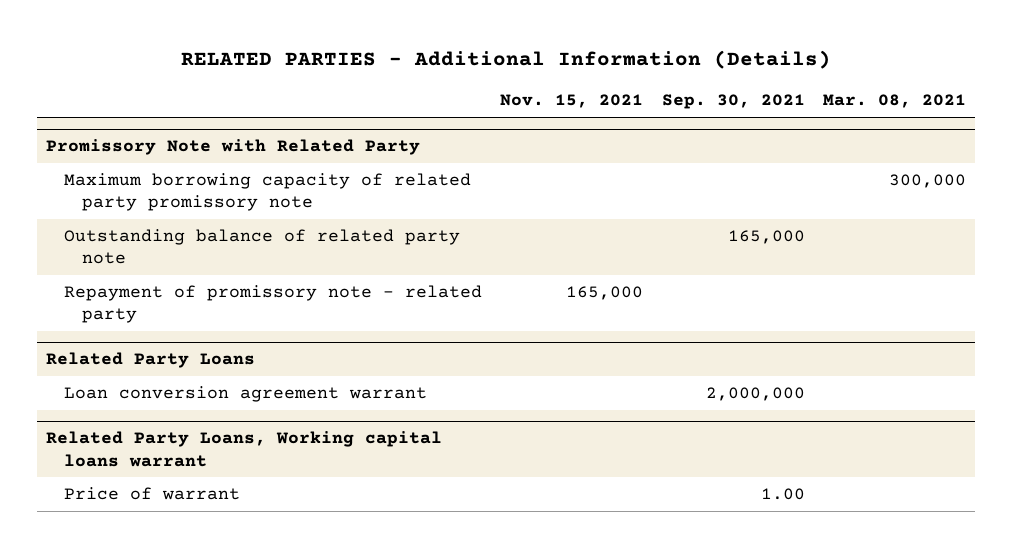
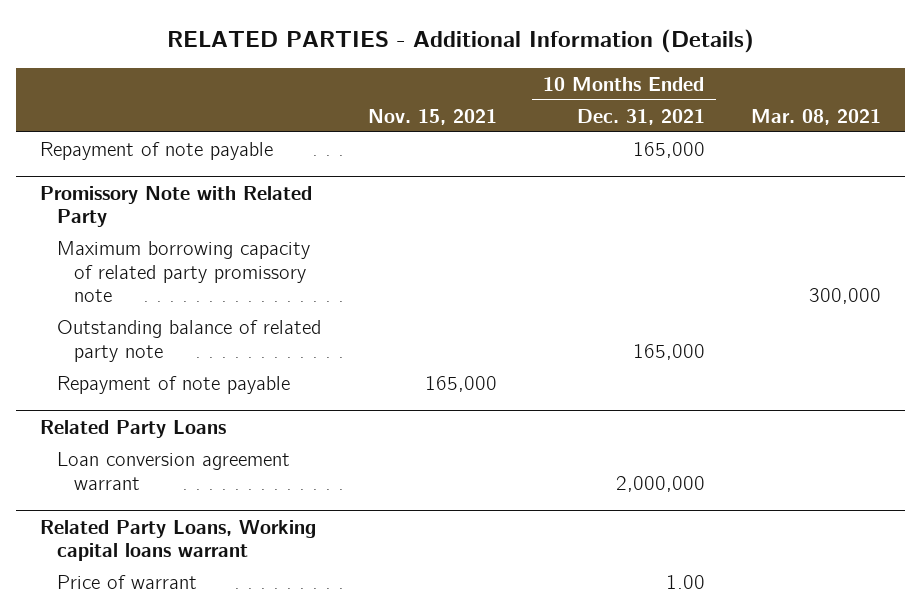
- | Nov. 15, 2021 | Sep. 30, 2021 | Mar. 08, 2021
+ | Nov. 15, 2021 | 10 Months Ended Dec. 31, 2021 | Mar. 08, 2021
+ Repayment of note payable | | 165,000 |
@ Promissory Note with Related Party
- Repayment of promissory note - related party | 165,000 | |
+ Repayment of note payable | 165,000 | |

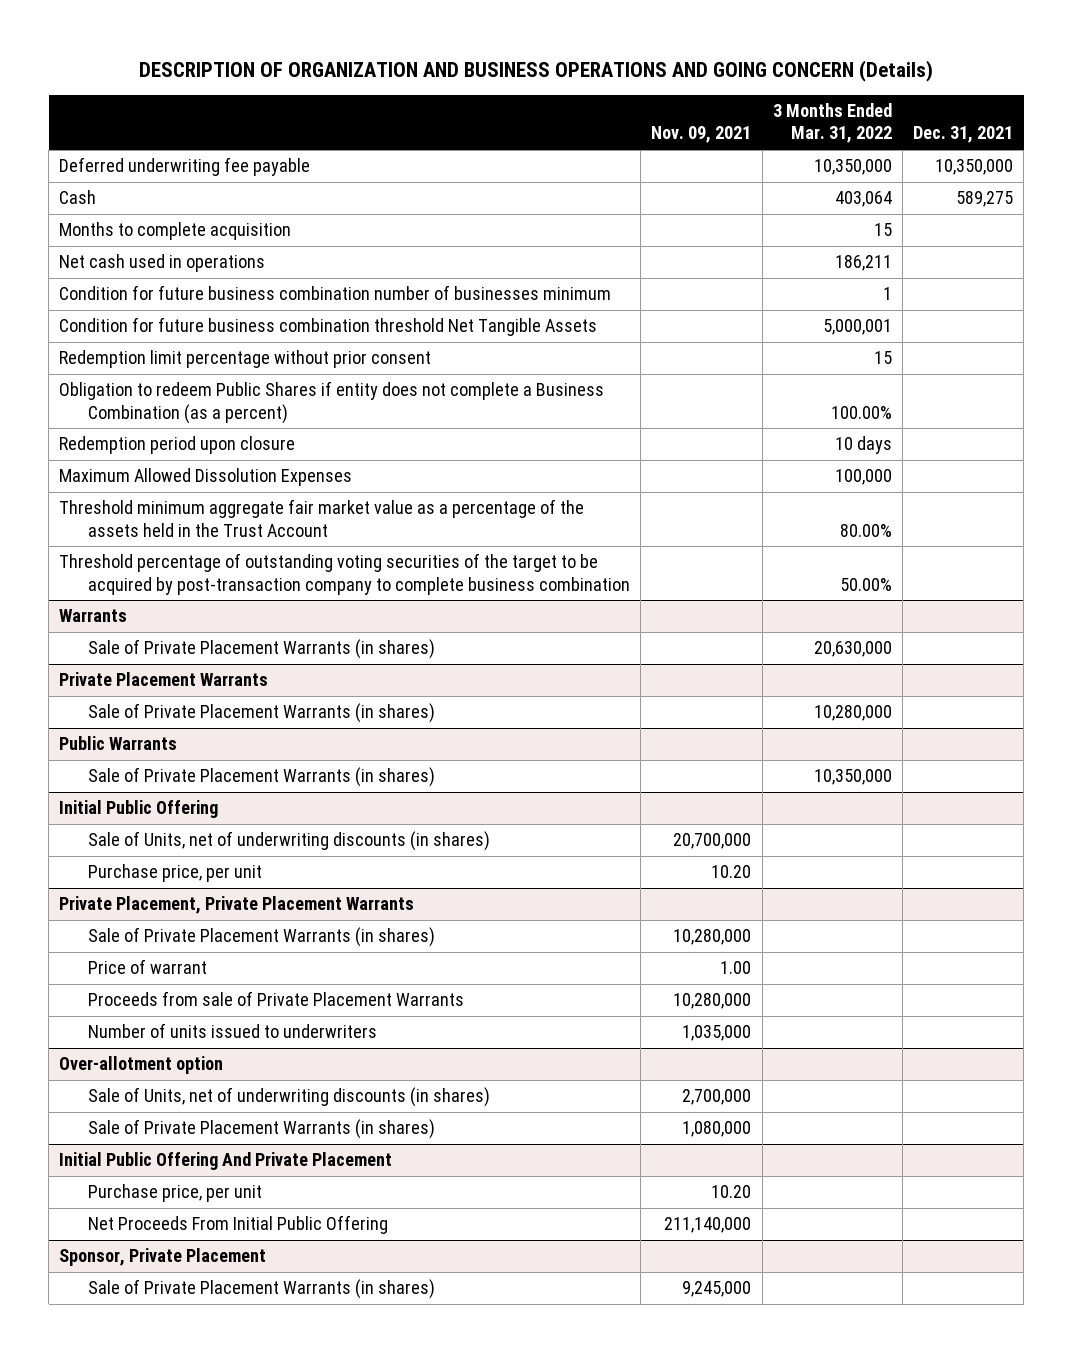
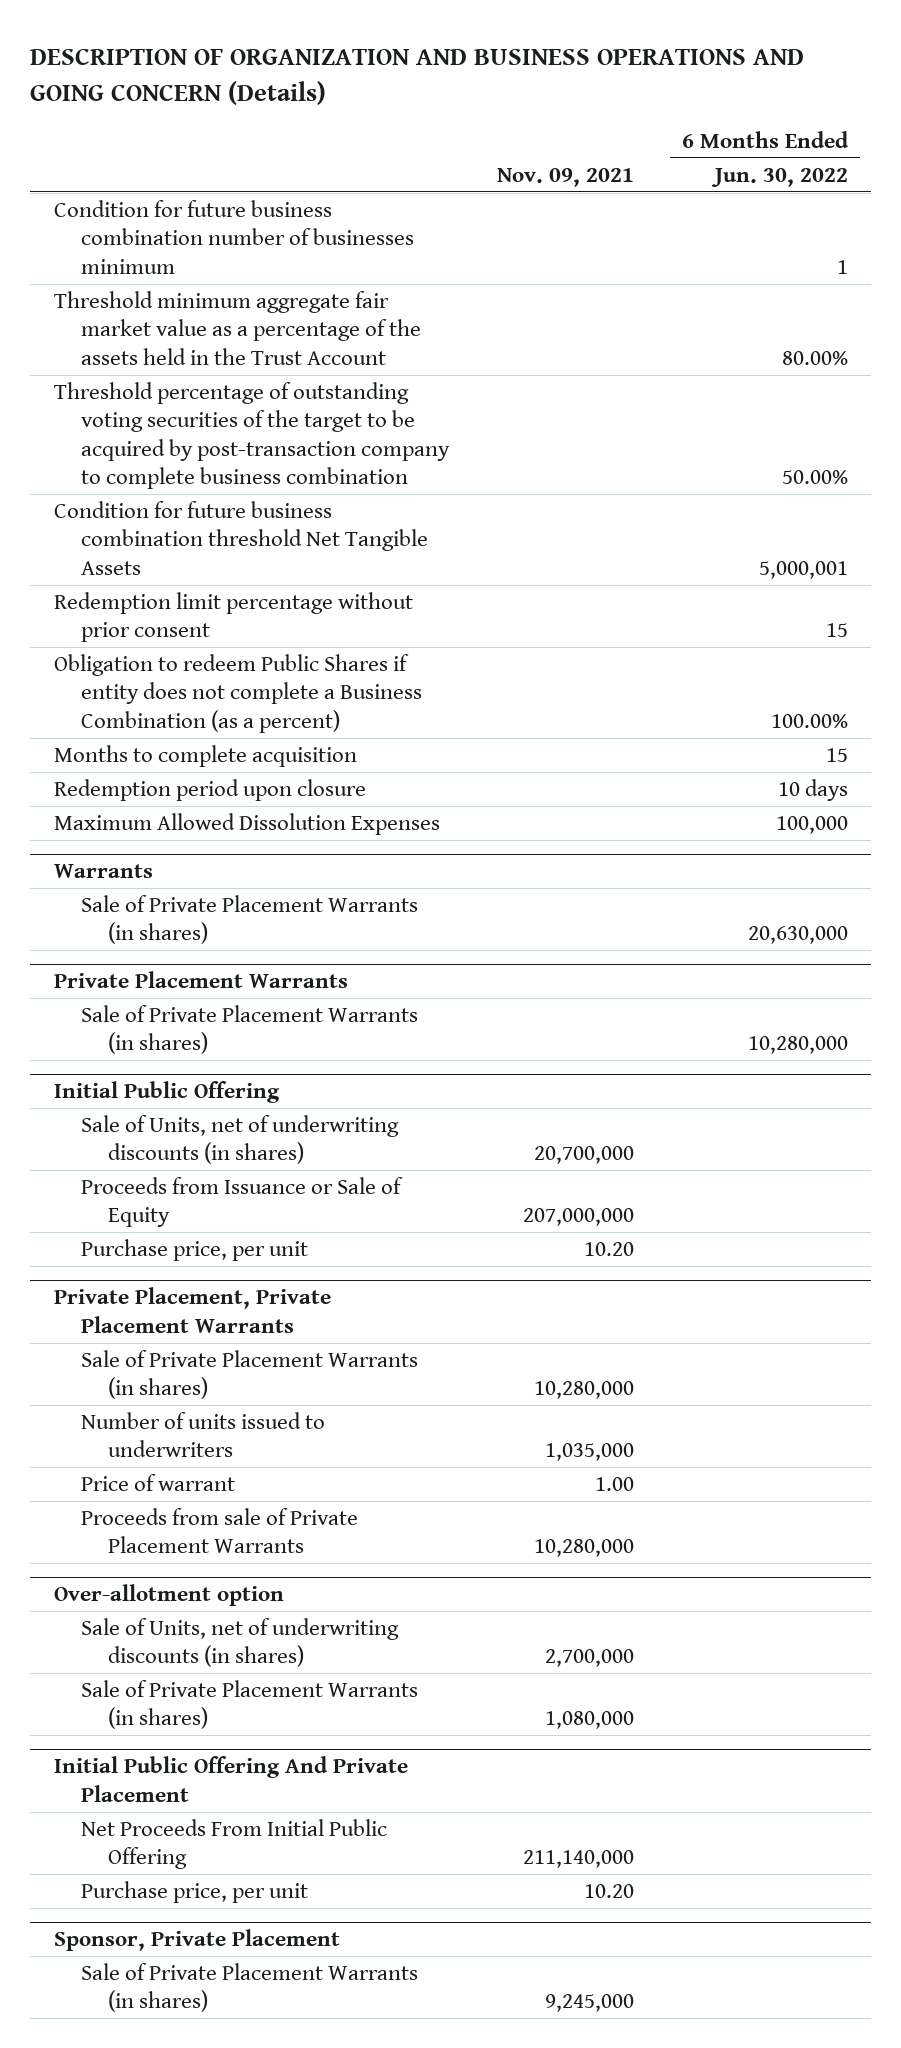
- | Nov. 09, 2021 | 3 Months Ended Mar. 31, 2022 | Dec. 31, 2021
+ | Nov. 09, 2021 | 6 Months Ended Jun. 30, 2022
- Deferred underwriting fee payable | | 10,350,000 | 10,350,000
- Cash | | 403,064 | 589,275
- Net cash used in operations | | 186,211 |
moved up: Threshold minimum aggregate fair market value as a percentage of the assets held in the Trust Account | | 80.00%
moved up: Threshold percentage of outstanding voting securities of the target to be acquired by post-transaction company to complete business combination | | 50.00%
moved down: Months to complete acquisition | | 15
- Public Warrants
- Sale of Private Placement Warrants (in shares) | | 10,350,000 |
@ Initial Public Offering
+ Proceeds from Issuance or Sale of Equity | 207,000,000 |
@ Private Placement, Private Placement Warrants
moved up: Number of units issued to underwriters | 1,035,000 |
@ Initial Public Offering And Private Placement
moved down: Purchase price, per unit | 10.20 |

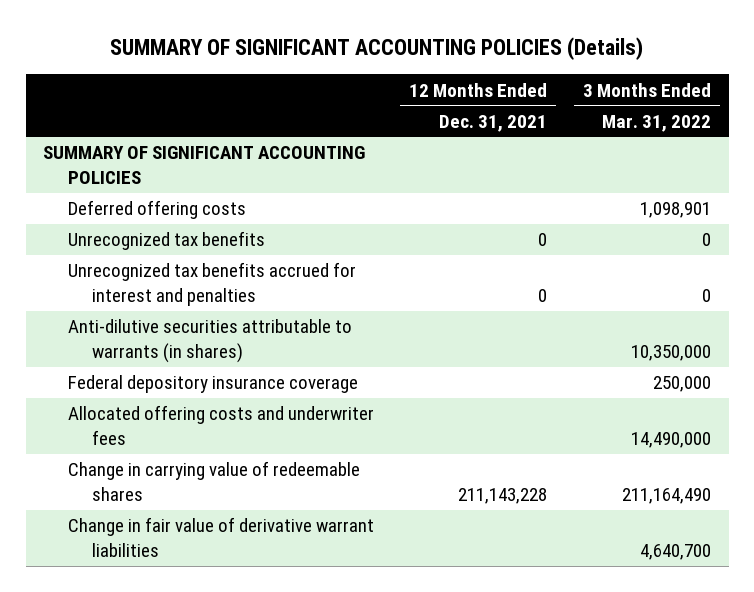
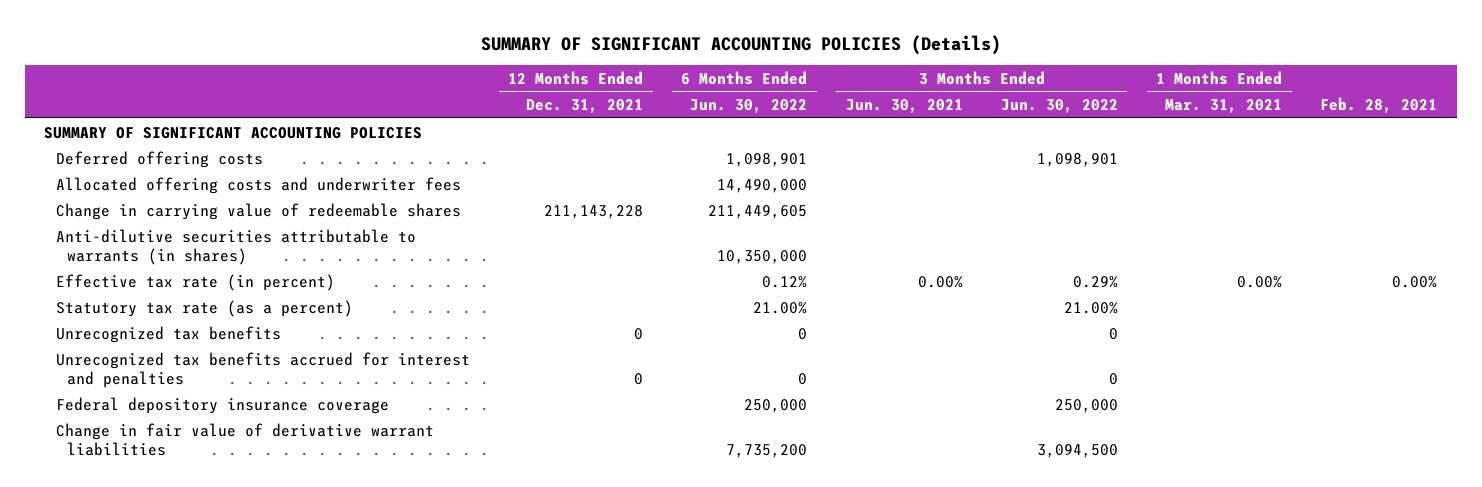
- | 12 Months Ended Dec. 31, 2021 | 3 Months Ended Mar. 31, 2022
+ | 12 Months Ended Dec. 31, 2021 | 6 Months Ended Jun. 30, 2022 | 3 Months Ended Jun. 30, 2021 | 3 Months Ended Jun. 30, 2022 | 1 Months Ended Mar. 31, 2021 | Feb. 28, 2021
moved up: Allocated offering costs and underwriter fees | | 14,490,000 | | | |
moved up: Change in carrying value of redeemable shares | 211,143,228 | 211,449,605 | | | |
moved up: Anti-dilutive securities attributable to warrants (in shares) | | 10,350,000 | | | |
+ Effective tax rate (in percent) | | 0.12% | 0.00% | 0.29% | 0.00% | 0.00%
+ Statutory tax rate (as a percent) | | 21.00% | | 21.00% | |

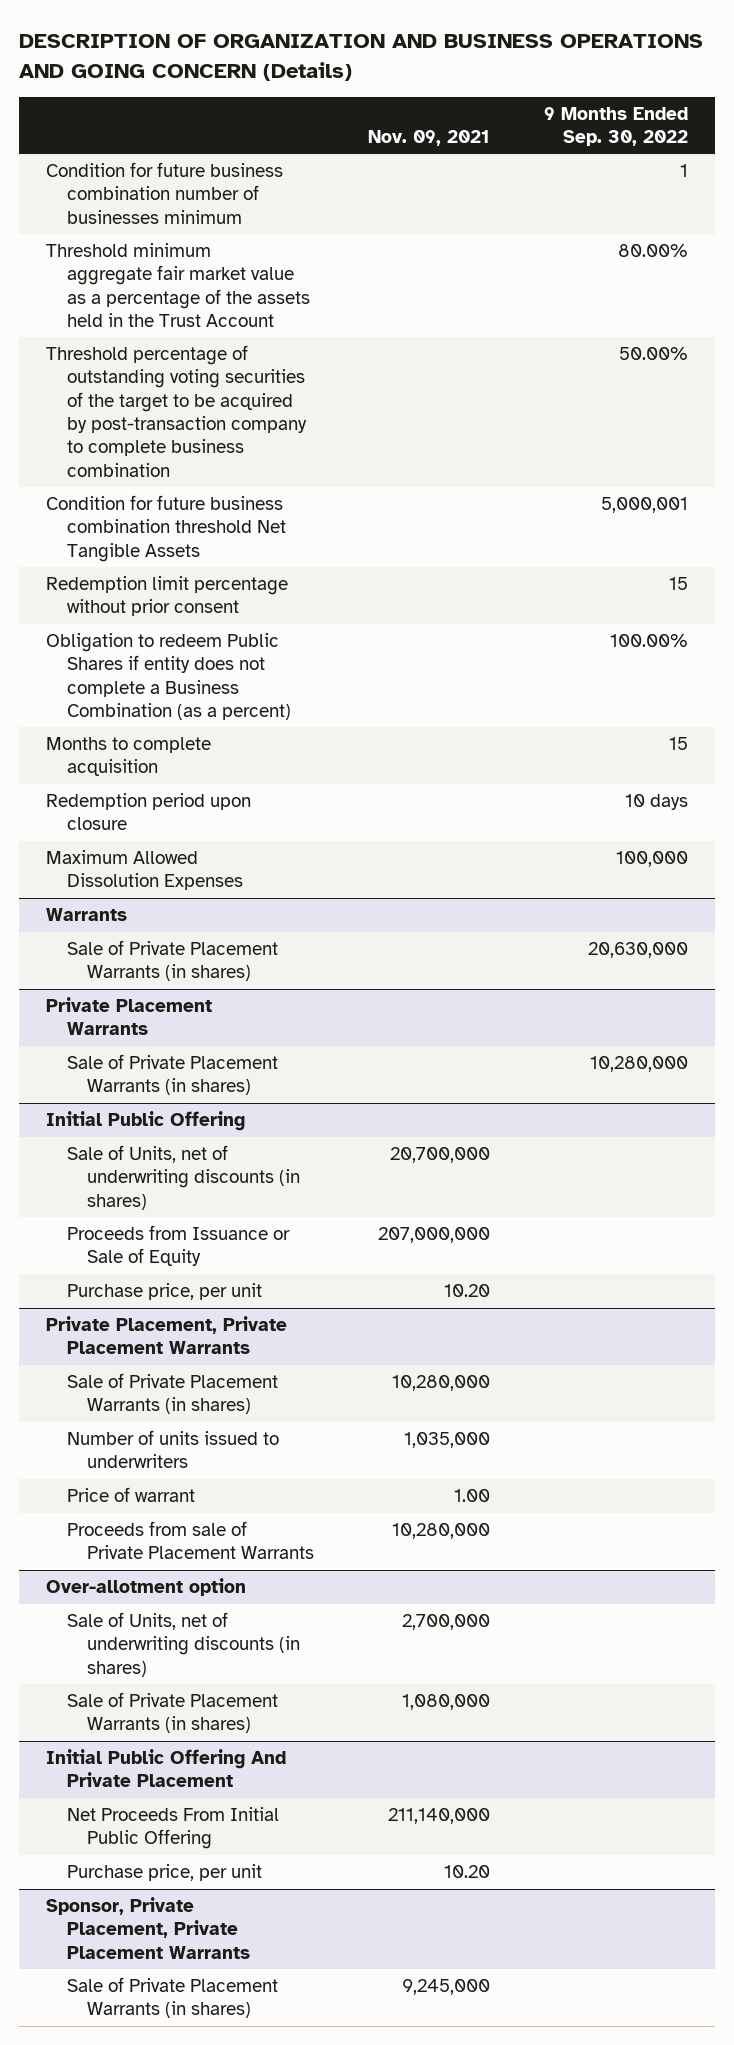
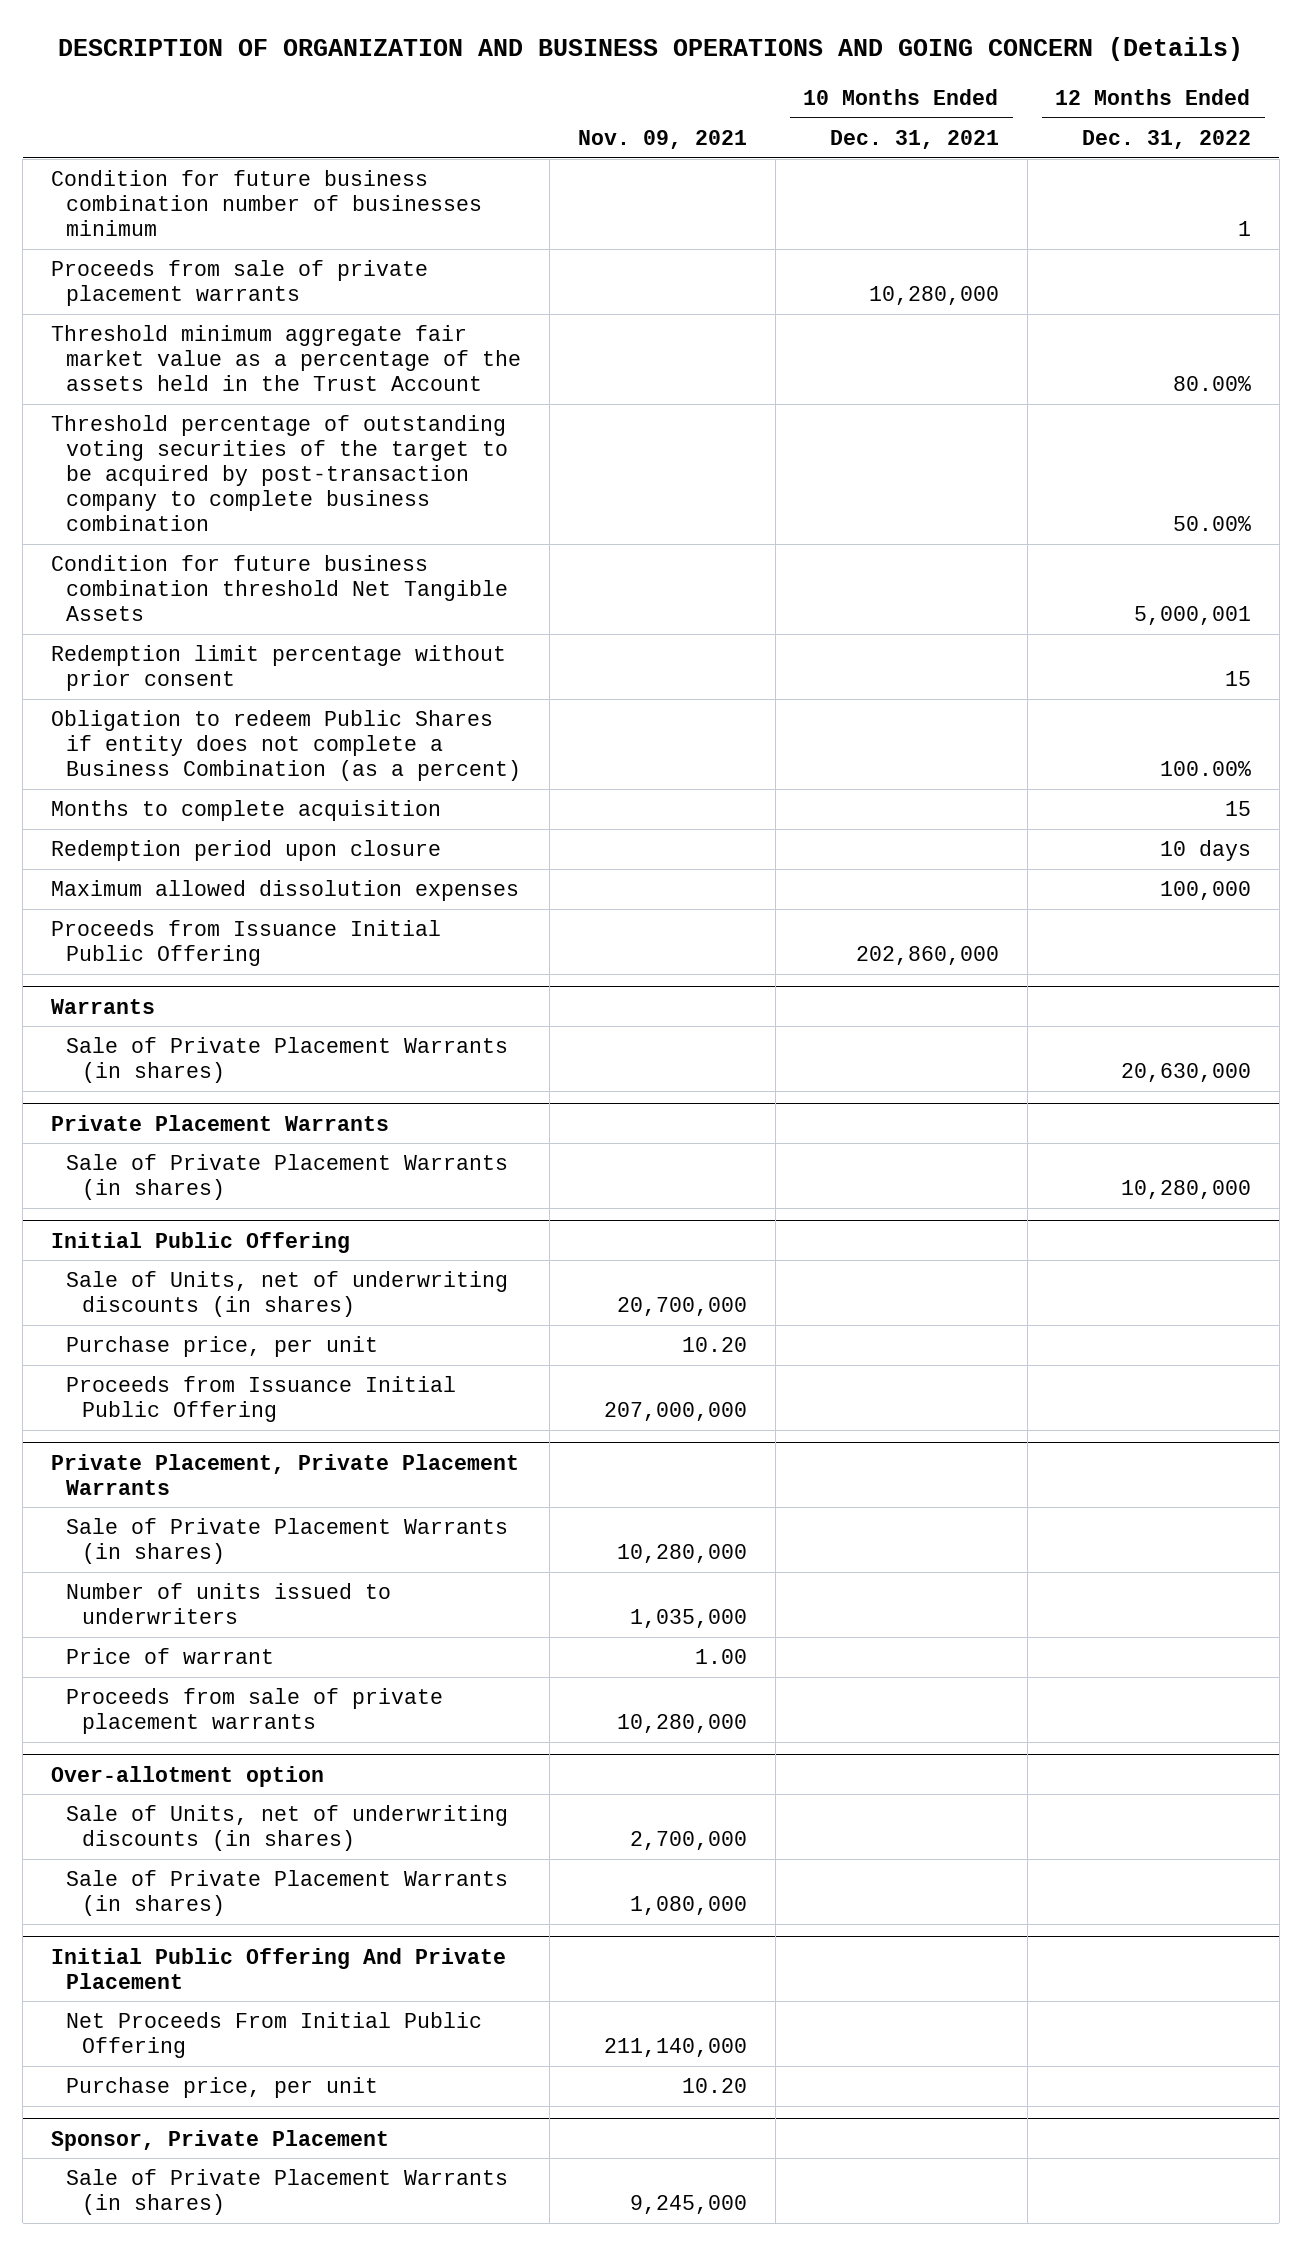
- | Nov. 09, 2021 | 9 Months Ended Sep. 30, 2022
+ | Nov. 09, 2021 | 10 Months Ended Dec. 31, 2021 | 12 Months Ended Dec. 31, 2022
+ Proceeds from sale of private placement warrants | | 10,280,000 |
- Maximum Allowed Dissolution Expenses | | 100,000
+ Maximum allowed dissolution expenses | | | 100,000
+ Proceeds from Issuance Initial Public Offering | | 202,860,000 |
@ Initial Public Offering
- Proceeds from Issuance or Sale of Equity | 207,000,000 |
+ Proceeds from Issuance Initial Public Offering | 207,000,000 | |
@ Private Placement, Private Placement Warrants
- Proceeds from sale of Private Placement Warrants | 10,280,000 |
+ Proceeds from sale of private placement warrants | 10,280,000 | |
- Sponsor, Private Placement, Private Placement Warrants
+ Sponsor, Private Placement

